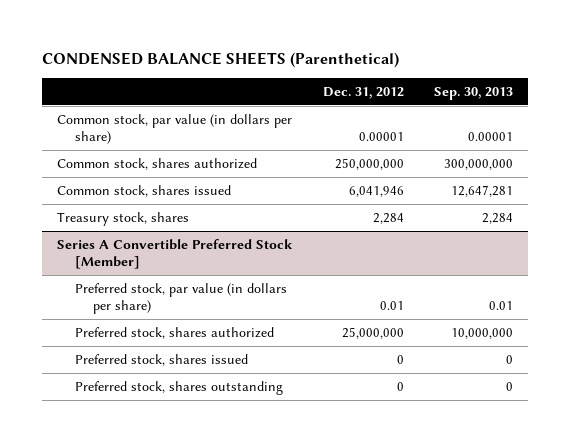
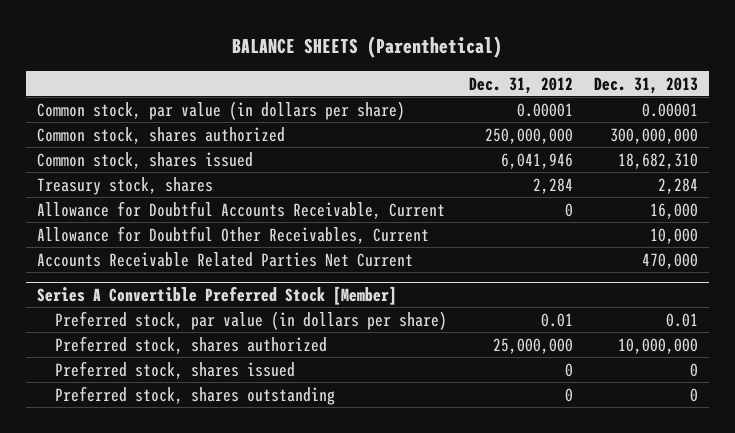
- CONDENSED BALANCE SHEETS (Parenthetical)
+ BALANCE SHEETS (Parenthetical)
- | Dec. 31, 2012 | Sep. 30, 2013
+ | Dec. 31, 2012 | Dec. 31, 2013
+ Allowance for Doubtful Accounts Receivable, Current | 0 | 16,000
+ Allowance for Doubtful Other Receivables, Current | | 10,000
+ Accounts Receivable Related Parties Net Current | | 470,000

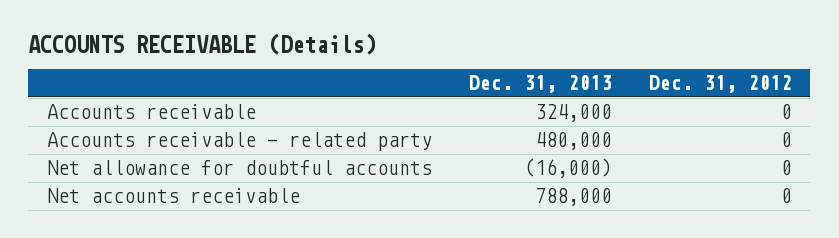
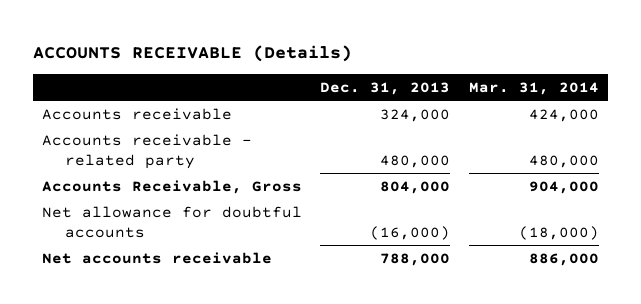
- | Dec. 31, 2013 | Dec. 31, 2012
+ | Dec. 31, 2013 | Mar. 31, 2014
+ Accounts Receivable, Gross | 804,000 | 904,000

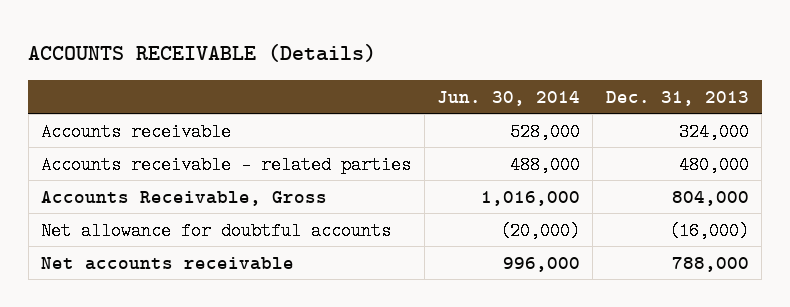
- | Dec. 31, 2013 | Mar. 31, 2014
+ | Jun. 30, 2014 | Dec. 31, 2013
- Accounts receivable - related party | 480,000 | 480,000
+ Accounts receivable - related parties | 488,000 | 480,000

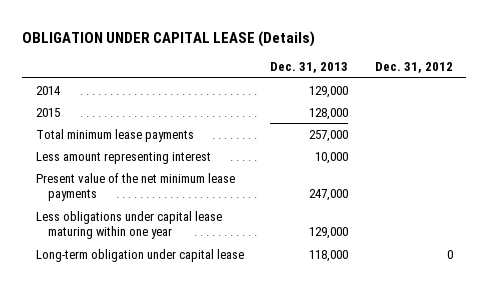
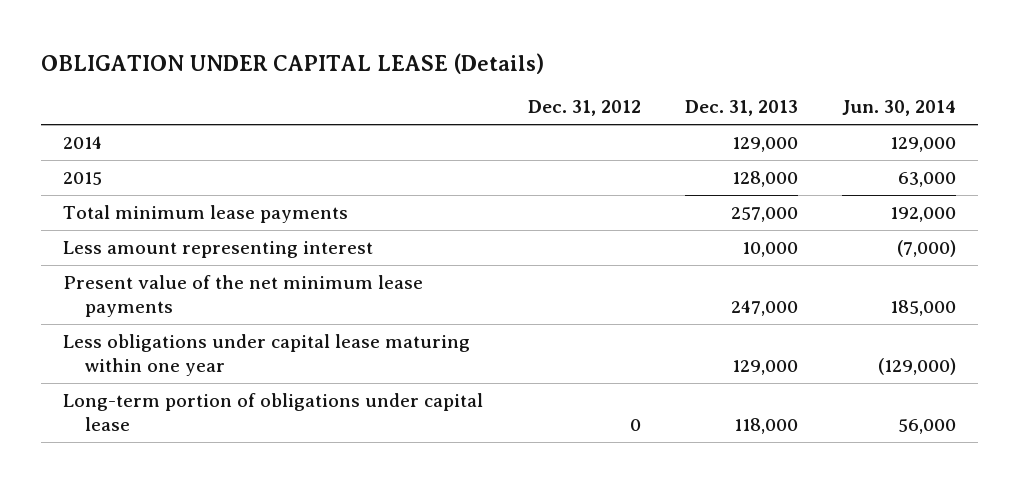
- | Dec. 31, 2013 | Dec. 31, 2012
+ | Dec. 31, 2012 | Dec. 31, 2013 | Jun. 30, 2014
- Long-term obligation under capital lease | 118,000 | 0
+ Long-term portion of obligations under capital lease | 0 | 118,000 | 56,000

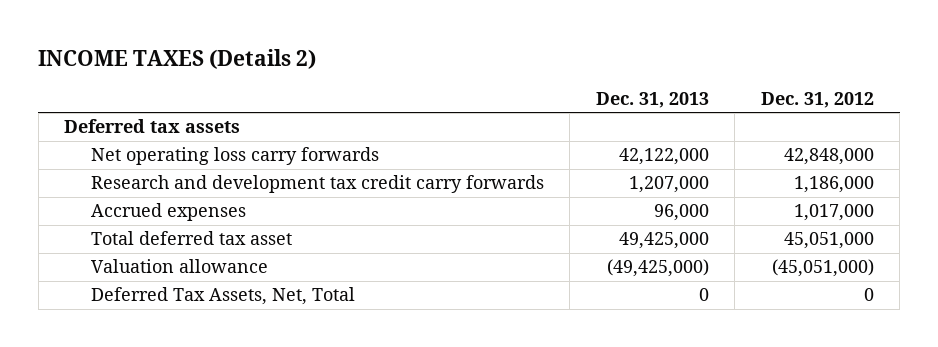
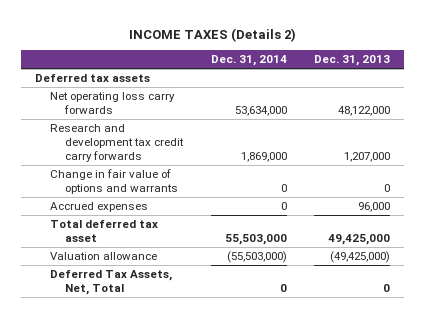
- | Dec. 31, 2013 | Dec. 31, 2012
+ | Dec. 31, 2014 | Dec. 31, 2013
- Net operating loss carry forwards | 42,122,000 | 42,848,000
+ Net operating loss carry forwards | 53,634,000 | 48,122,000
+ Change in fair value of options and warrants | 0 | 0

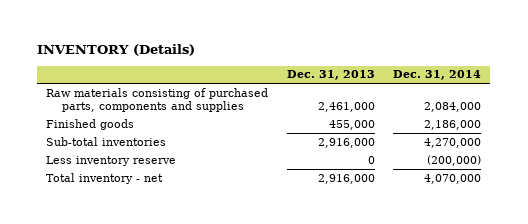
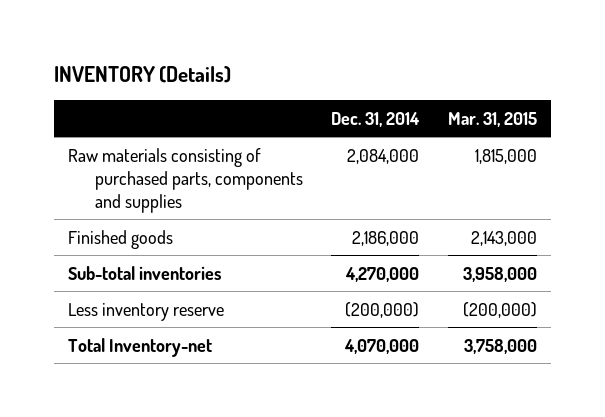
- | Dec. 31, 2013 | Dec. 31, 2014
+ | Dec. 31, 2014 | Mar. 31, 2015
- Total inventory - net | 2,916,000 | 4,070,000
+ Total Inventory-net | 4,070,000 | 3,758,000

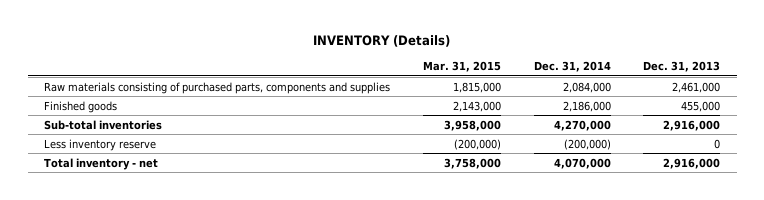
- | Dec. 31, 2014 | Mar. 31, 2015
+ | Mar. 31, 2015 | Dec. 31, 2014 | Dec. 31, 2013
- Total Inventory-net | 4,070,000 | 3,758,000
+ Total inventory - net | 3,758,000 | 4,070,000 | 2,916,000

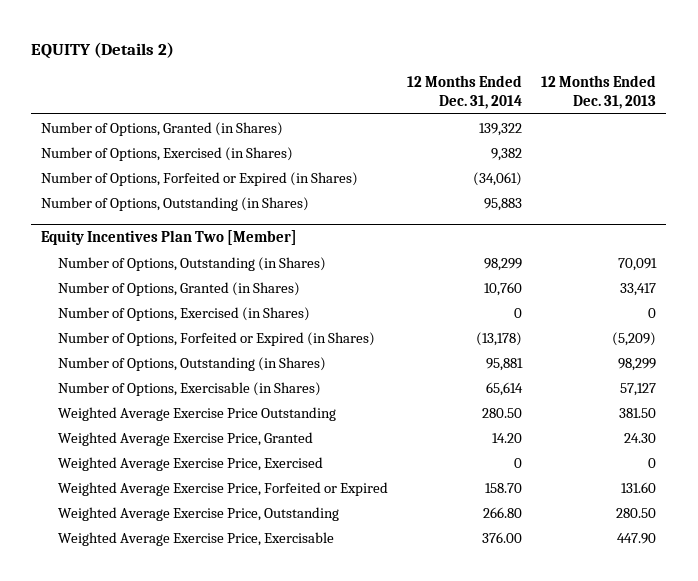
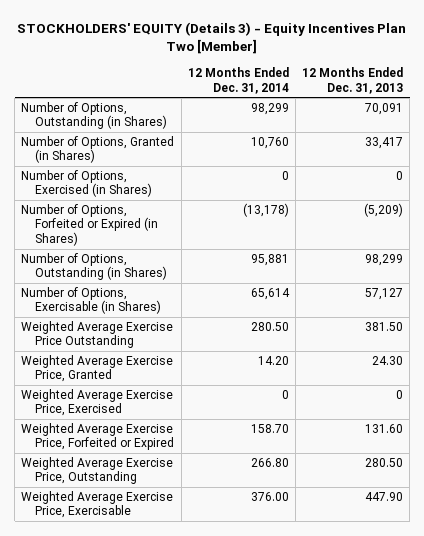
- EQUITY (Details 2)
+ STOCKHOLDERS' EQUITY (Details 3) - Equity Incentives Plan Two [Member]
- Number of Options, Granted (in Shares) | 139,322 |
- Number of Options, Exercised (in Shares) | 9,382 |
- Number of Options, Forfeited or Expired (in Shares) | (34,061) |
- Number of Options, Outstanding (in Shares) | 95,883 |
- Equity Incentives Plan Two [Member]

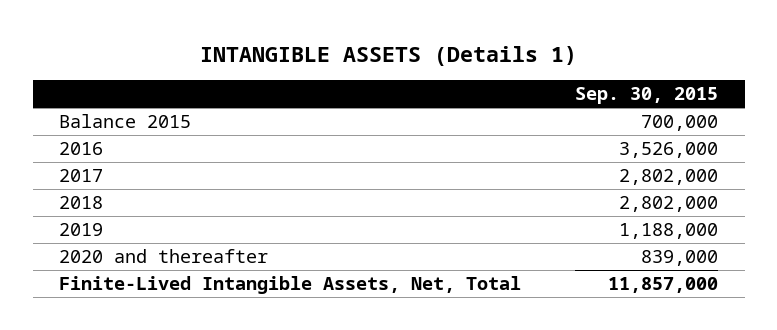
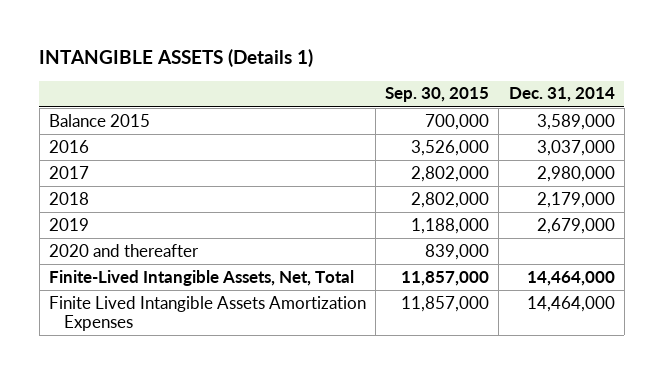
- | Sep. 30, 2015
+ | Sep. 30, 2015 | Dec. 31, 2014
+ Finite Lived Intangible Assets Amortization Expenses | 11,857,000 | 14,464,000

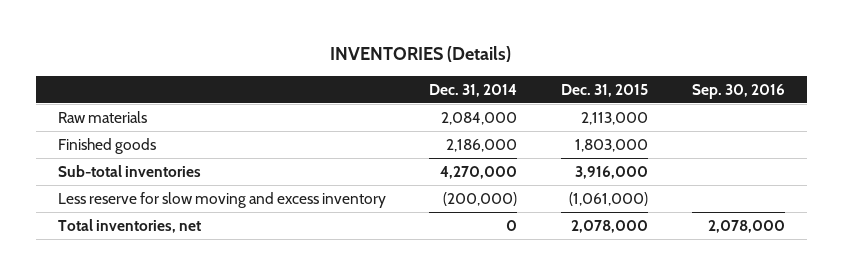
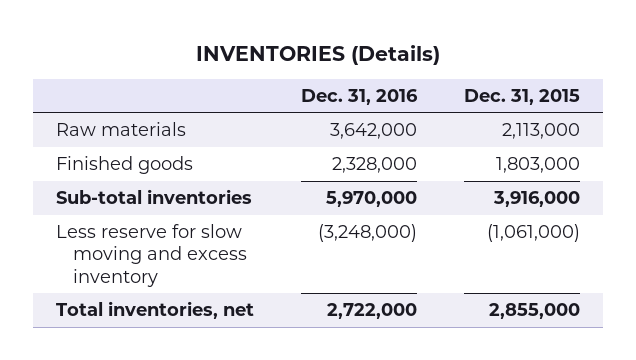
- | Dec. 31, 2014 | Dec. 31, 2015 | Sep. 30, 2016
+ | Dec. 31, 2016 | Dec. 31, 2015
- Total inventories, net | 0 | 2,078,000 | 2,078,000
+ Total inventories, net | 2,722,000 | 2,855,000

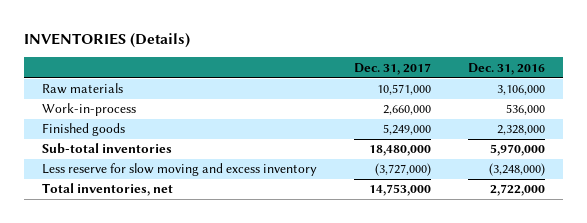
- | Dec. 31, 2016 | Dec. 31, 2015
+ | Dec. 31, 2017 | Dec. 31, 2016
- Raw materials | 3,642,000 | 2,113,000
+ Raw materials | 10,571,000 | 3,106,000
+ Work-in-process | 2,660,000 | 536,000

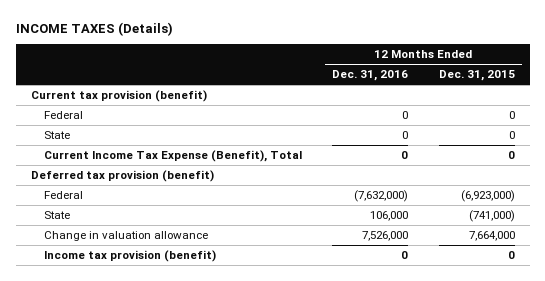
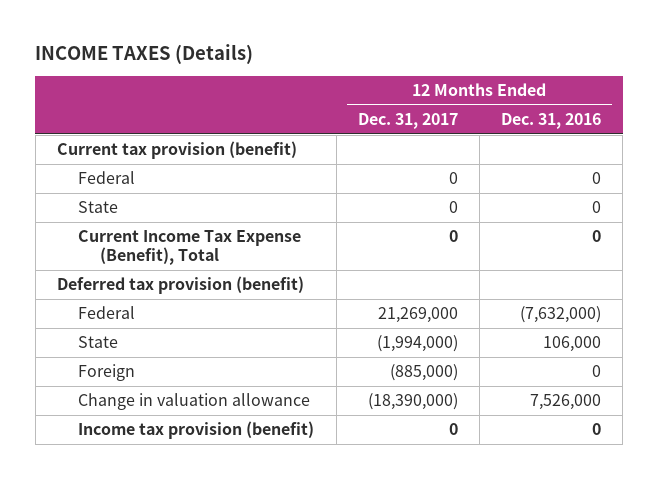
- | 12 Months Ended Dec. 31, 2016 | 12 Months Ended Dec. 31, 2015
+ | 12 Months Ended Dec. 31, 2017 | 12 Months Ended Dec. 31, 2016
+ Foreign | (885,000) | 0

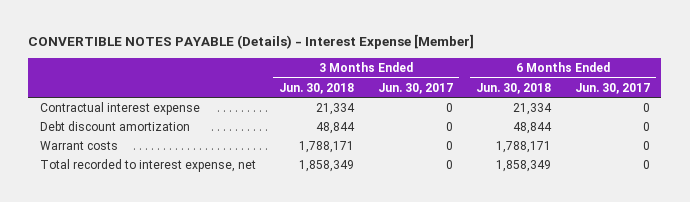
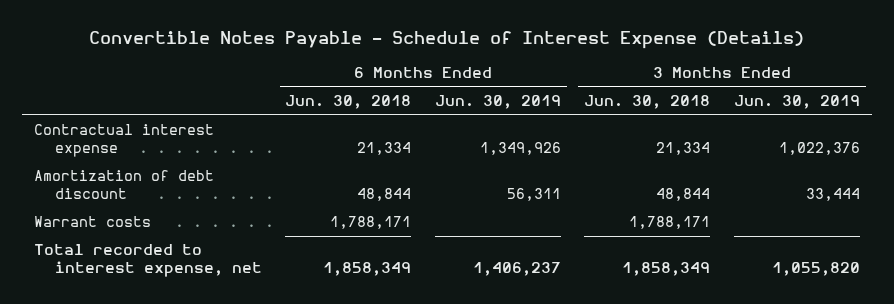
- CONVERTIBLE NOTES PAYABLE (Details) - Interest Expense [Member]
+ Convertible Notes Payable - Schedule of Interest Expense (Details)
- | 3 Months Ended Jun. 30, 2018 | 3 Months Ended Jun. 30, 2017 | 6 Months Ended Jun. 30, 2018 | 6 Months Ended Jun. 30, 2017
+ | 6 Months Ended Jun. 30, 2018 | 6 Months Ended Jun. 30, 2019 | 3 Months Ended Jun. 30, 2018 | 3 Months Ended Jun. 30, 2019
- Debt discount amortization | 48,844 | 0 | 48,844 | 0
+ Amortization of debt discount | 48,844 | 56,311 | 48,844 | 33,444

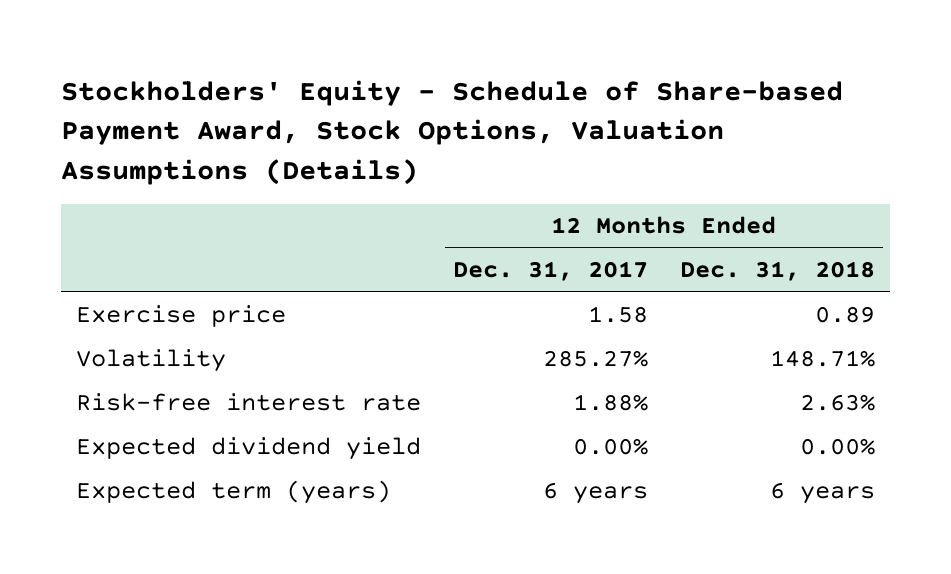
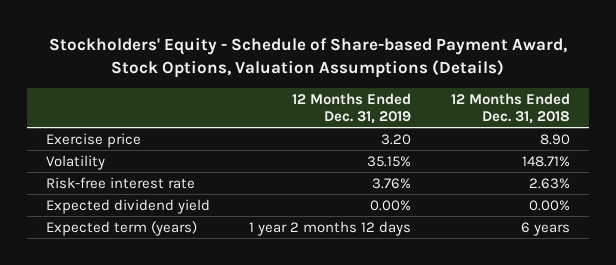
- | 12 Months Ended Dec. 31, 2017 | 12 Months Ended Dec. 31, 2018
+ | 12 Months Ended Dec. 31, 2019 | 12 Months Ended Dec. 31, 2018
- Exercise price | 1.58 | 0.89
+ Exercise price | 3.20 | 8.90

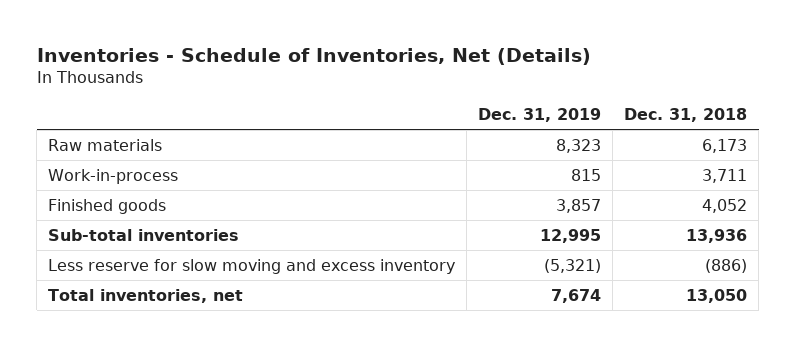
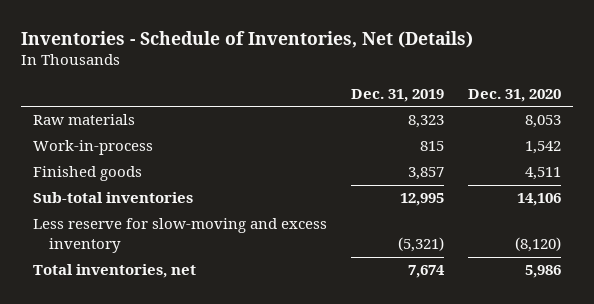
- | Dec. 31, 2019 | Dec. 31, 2018
+ | Dec. 31, 2019 | Dec. 31, 2020
- Less reserve for slow moving and excess inventory | (5,321) | (886)
+ Less reserve for slow-moving and excess inventory | (5,321) | (8,120)

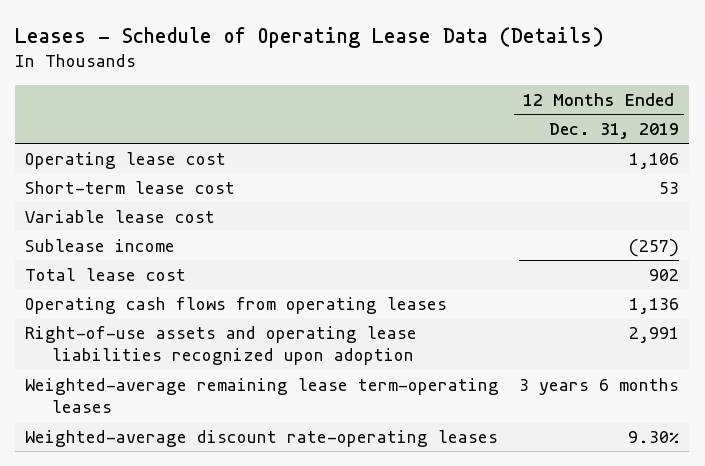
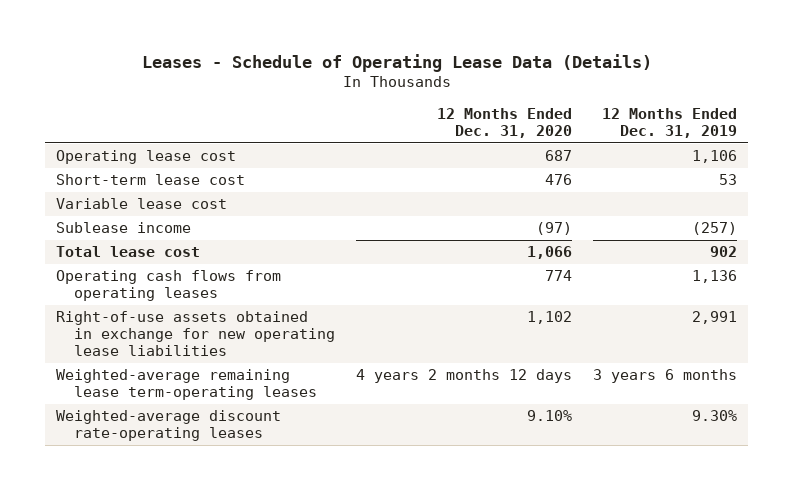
- | 12 Months Ended Dec. 31, 2019
+ | 12 Months Ended Dec. 31, 2020 | 12 Months Ended Dec. 31, 2019
- Right-of-use assets and operating lease liabilities recognized upon adoption | 2,991
+ Right-of-use assets obtained in exchange for new operating lease liabilities | 1,102 | 2,991

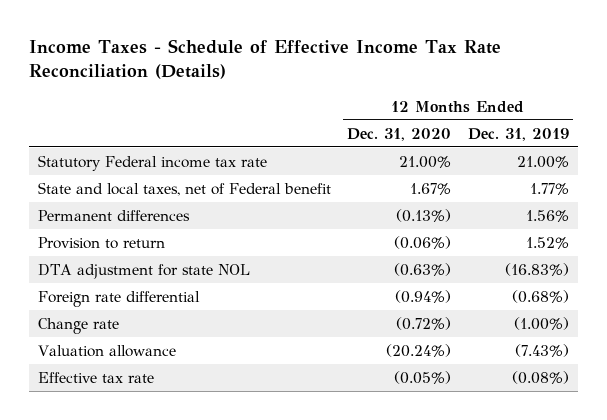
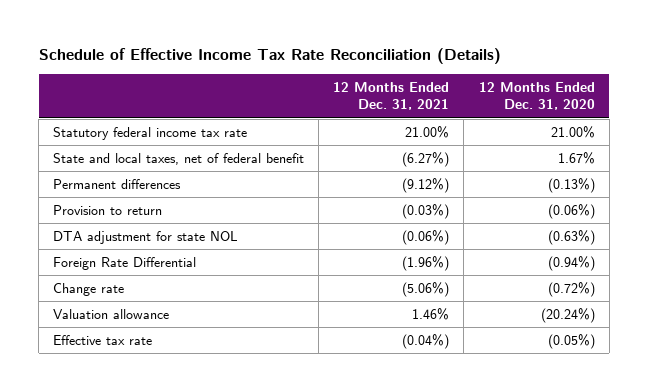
- Income Taxes - Schedule of Effective Income Tax Rate Reconciliation (Details)
+ Schedule of Effective Income Tax Rate Reconciliation (Details)
- | 12 Months Ended Dec. 31, 2020 | 12 Months Ended Dec. 31, 2019
+ | 12 Months Ended Dec. 31, 2021 | 12 Months Ended Dec. 31, 2020
- Statutory Federal income tax rate | 21.00% | 21.00%
- State and local taxes, net of Federal benefit | 1.67% | 1.77%
+ Statutory federal income tax rate | 21.00% | 21.00%
+ State and local taxes, net of federal benefit | (6.27%) | 1.67%
- Foreign rate differential | (0.94%) | (0.68%)
+ Foreign Rate Differential | (1.96%) | (0.94%)

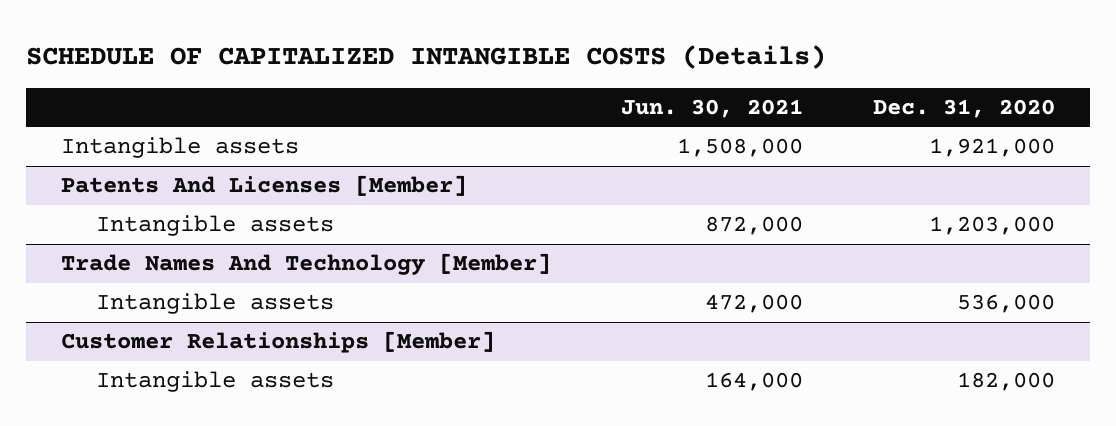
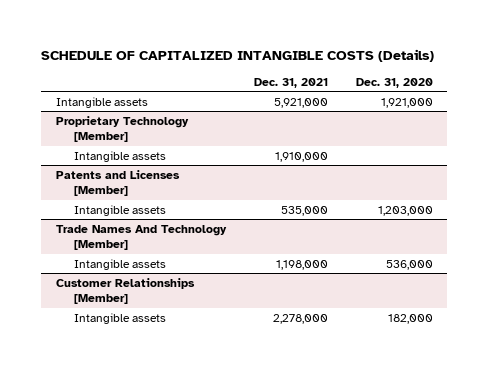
- | Jun. 30, 2021 | Dec. 31, 2020
+ | Dec. 31, 2021 | Dec. 31, 2020
- Patents And Licenses [Member]
+ Proprietary Technology [Member]
+ Intangible assets | 1,910,000 |
+ Patents and Licenses [Member]

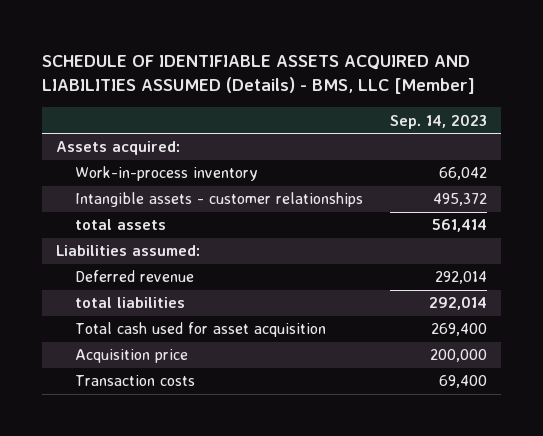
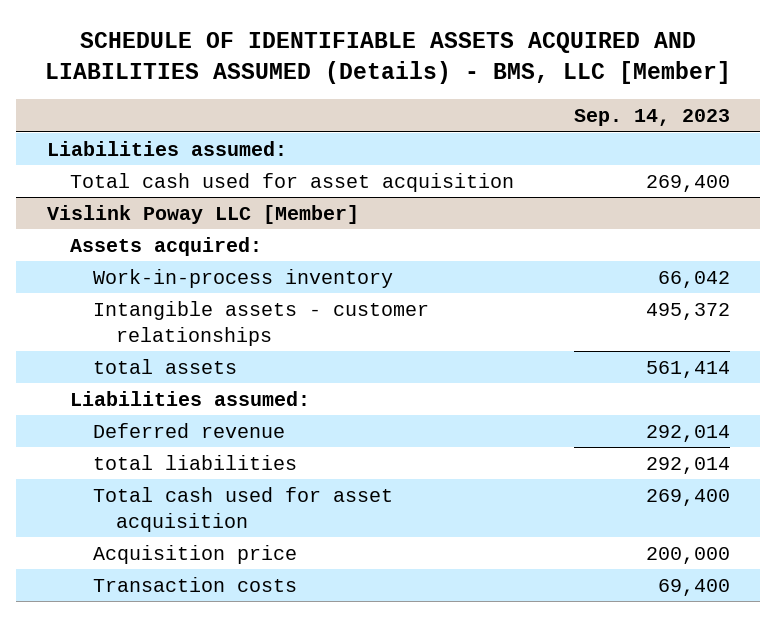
+ Liabilities assumed:
+ Total cash used for asset acquisition | 269,400
+ Vislink Poway LLC [Member]

